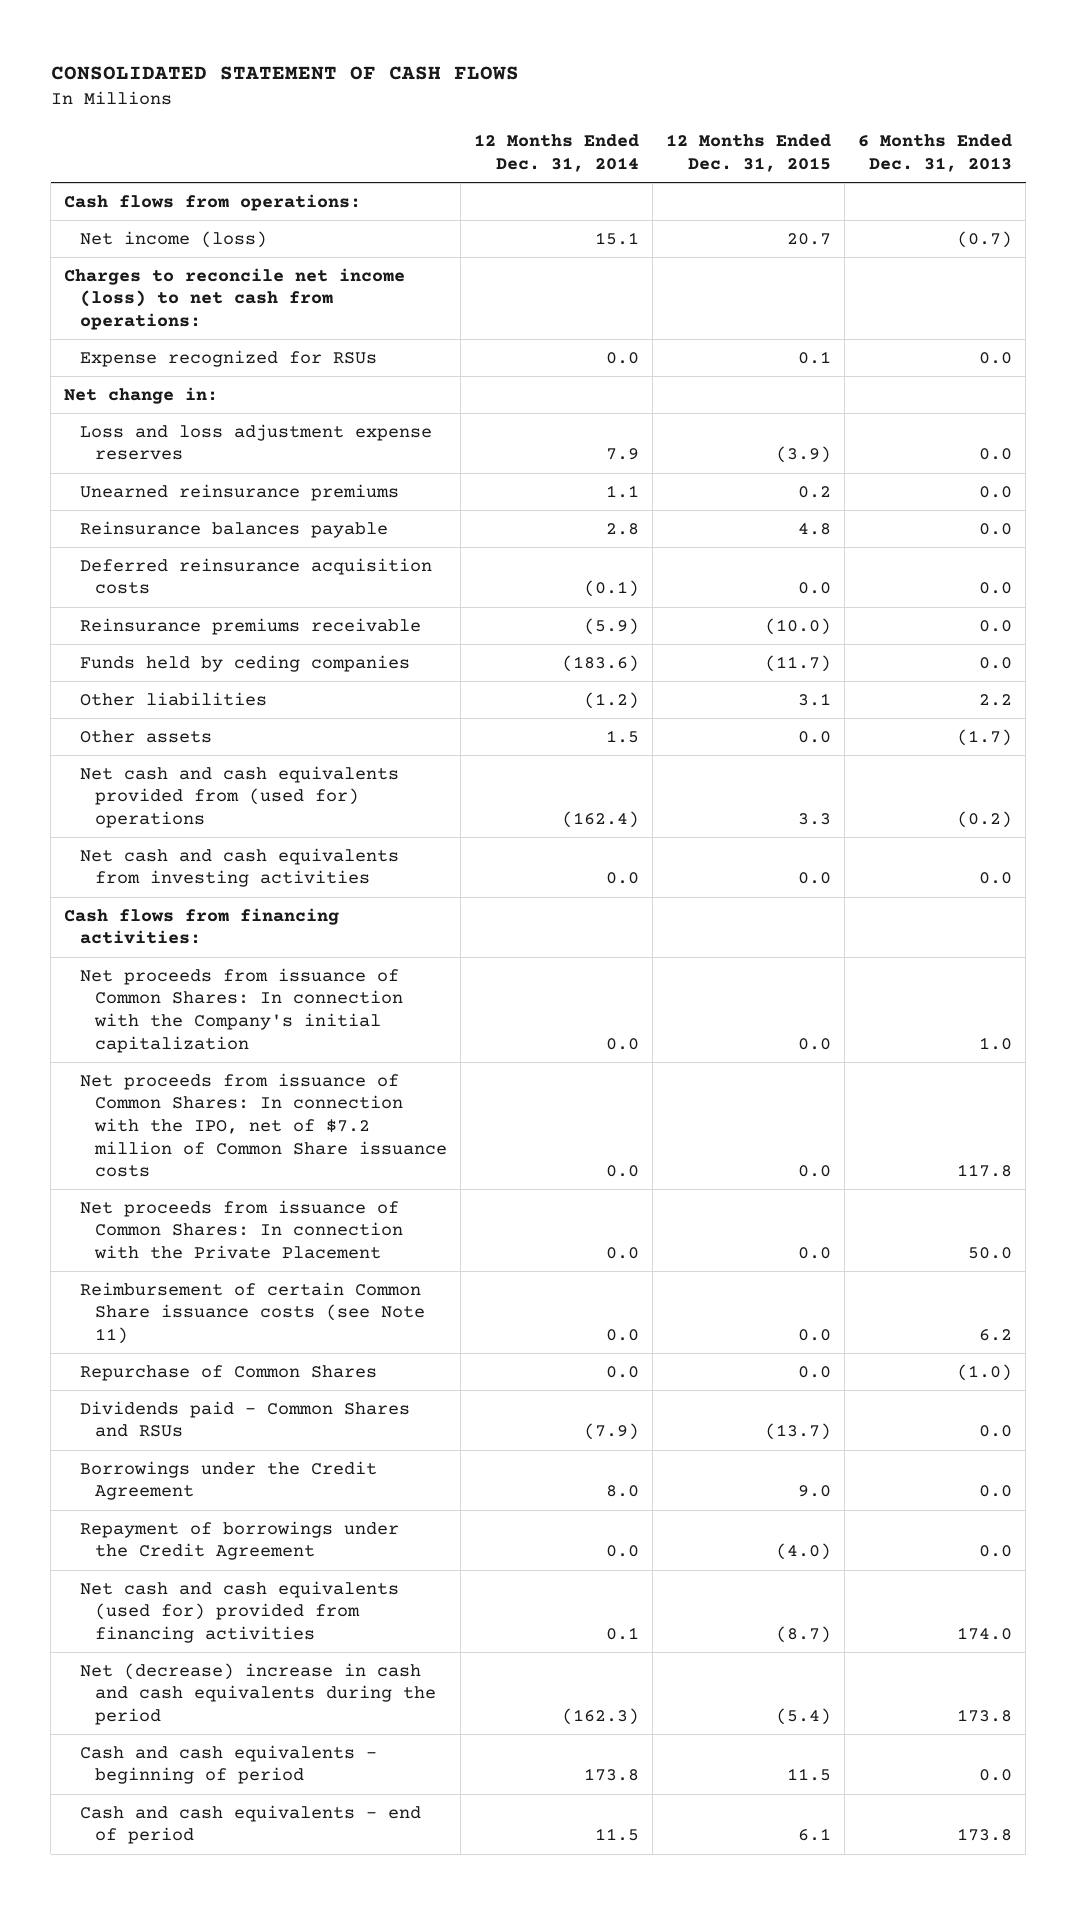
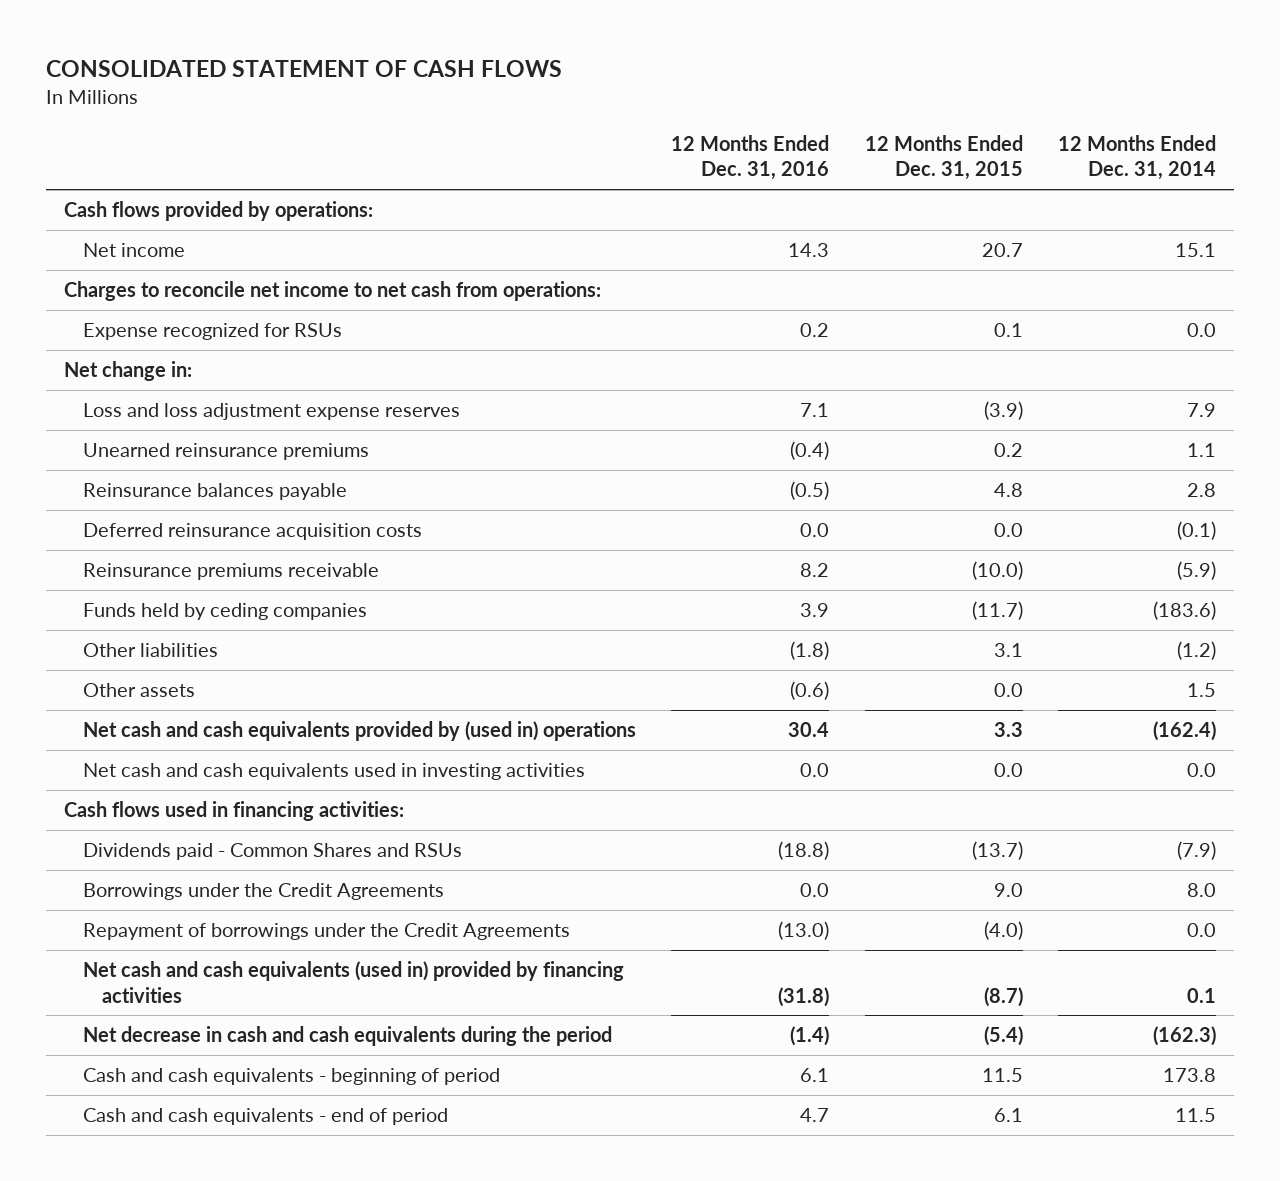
- | 12 Months Ended Dec. 31, 2014 | 12 Months Ended Dec. 31, 2015 | 6 Months Ended Dec. 31, 2013
+ | 12 Months Ended Dec. 31, 2016 | 12 Months Ended Dec. 31, 2015 | 12 Months Ended Dec. 31, 2014
- Cash flows from operations:
- Net income (loss) | 15.1 | 20.7 | (0.7)
- Charges to reconcile net income (loss) to net cash from operations:
+ Cash flows provided by operations:
+ Net income | 14.3 | 20.7 | 15.1
+ Charges to reconcile net income to net cash from operations:
- Net cash and cash equivalents provided from (used for) operations | (162.4) | 3.3 | (0.2)
- Net cash and cash equivalents from investing activities | 0.0 | 0.0 | 0.0
- Cash flows from financing activities:
- Net proceeds from issuance of Common Shares: In connection with the Company's initial capitalization | 0.0 | 0.0 | 1.0
- Net proceeds from issuance of Common Shares: In connection with the IPO, net of $7.2 million of Common Share issuance costs | 0.0 | 0.0 | 117.8
- Net proceeds from issuance of Common Shares: In connection with the Private Placement | 0.0 | 0.0 | 50.0
- Reimbursement of certain Common Share issuance costs (see Note 11) | 0.0 | 0.0 | 6.2
- Repurchase of Common Shares | 0.0 | 0.0 | (1.0)
+ Net cash and cash equivalents provided by (used in) operations | 30.4 | 3.3 | (162.4)
+ Net cash and cash equivalents used in investing activities | 0.0 | 0.0 | 0.0
+ Cash flows used in financing activities:
- Borrowings under the Credit Agreement | 8.0 | 9.0 | 0.0
- Repayment of borrowings under the Credit Agreement | 0.0 | (4.0) | 0.0
- Net cash and cash equivalents (used for) provided from financing activities | 0.1 | (8.7) | 174.0
- Net (decrease) increase in cash and cash equivalents during the period | (162.3) | (5.4) | 173.8
+ Borrowings under the Credit Agreements | 0.0 | 9.0 | 8.0
+ Repayment of borrowings under the Credit Agreements | (13.0) | (4.0) | 0.0
+ Net cash and cash equivalents (used in) provided by financing activities | (31.8) | (8.7) | 0.1
+ Net decrease in cash and cash equivalents during the period | (1.4) | (5.4) | (162.3)

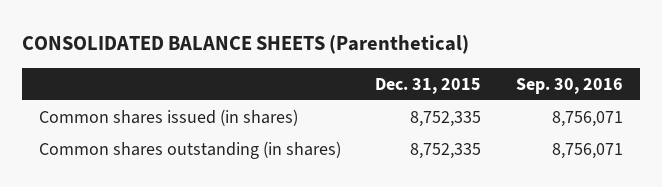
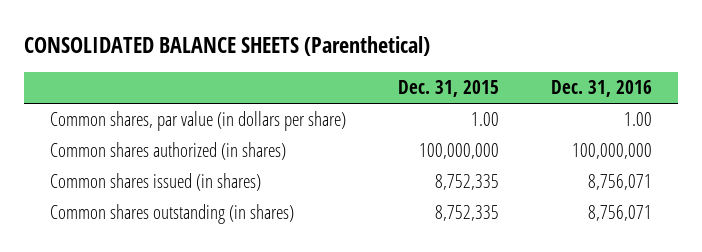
- | Dec. 31, 2015 | Sep. 30, 2016
+ | Dec. 31, 2015 | Dec. 31, 2016
+ Common shares, par value (in dollars per share) | 1.00 | 1.00
+ Common shares authorized (in shares) | 100,000,000 | 100,000,000

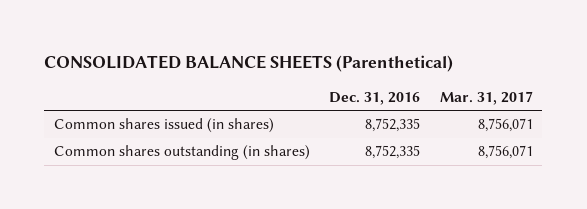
- | Dec. 31, 2015 | Dec. 31, 2016
+ | Dec. 31, 2016 | Mar. 31, 2017
- Common shares, par value (in dollars per share) | 1.00 | 1.00
- Common shares authorized (in shares) | 100,000,000 | 100,000,000
- Common shares issued (in shares) | 8,752,335 | 8,756,071
- Common shares outstanding (in shares) | 8,752,335 | 8,756,071
+ Common shares issued (in shares) | 8,752,335 | 8,756,071
+ Common shares outstanding (in shares) | 8,752,335 | 8,756,071

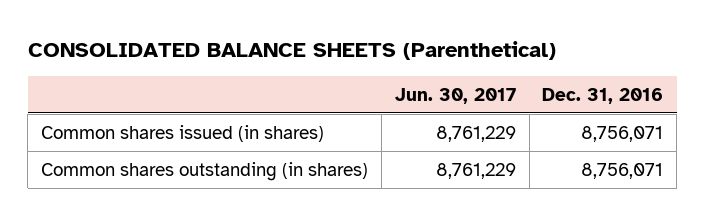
- | Dec. 31, 2016 | Mar. 31, 2017
+ | Jun. 30, 2017 | Dec. 31, 2016
- Common shares issued (in shares) | 8,752,335 | 8,756,071
- Common shares outstanding (in shares) | 8,752,335 | 8,756,071
+ Common shares issued (in shares) | 8,761,229 | 8,756,071
+ Common shares outstanding (in shares) | 8,761,229 | 8,756,071

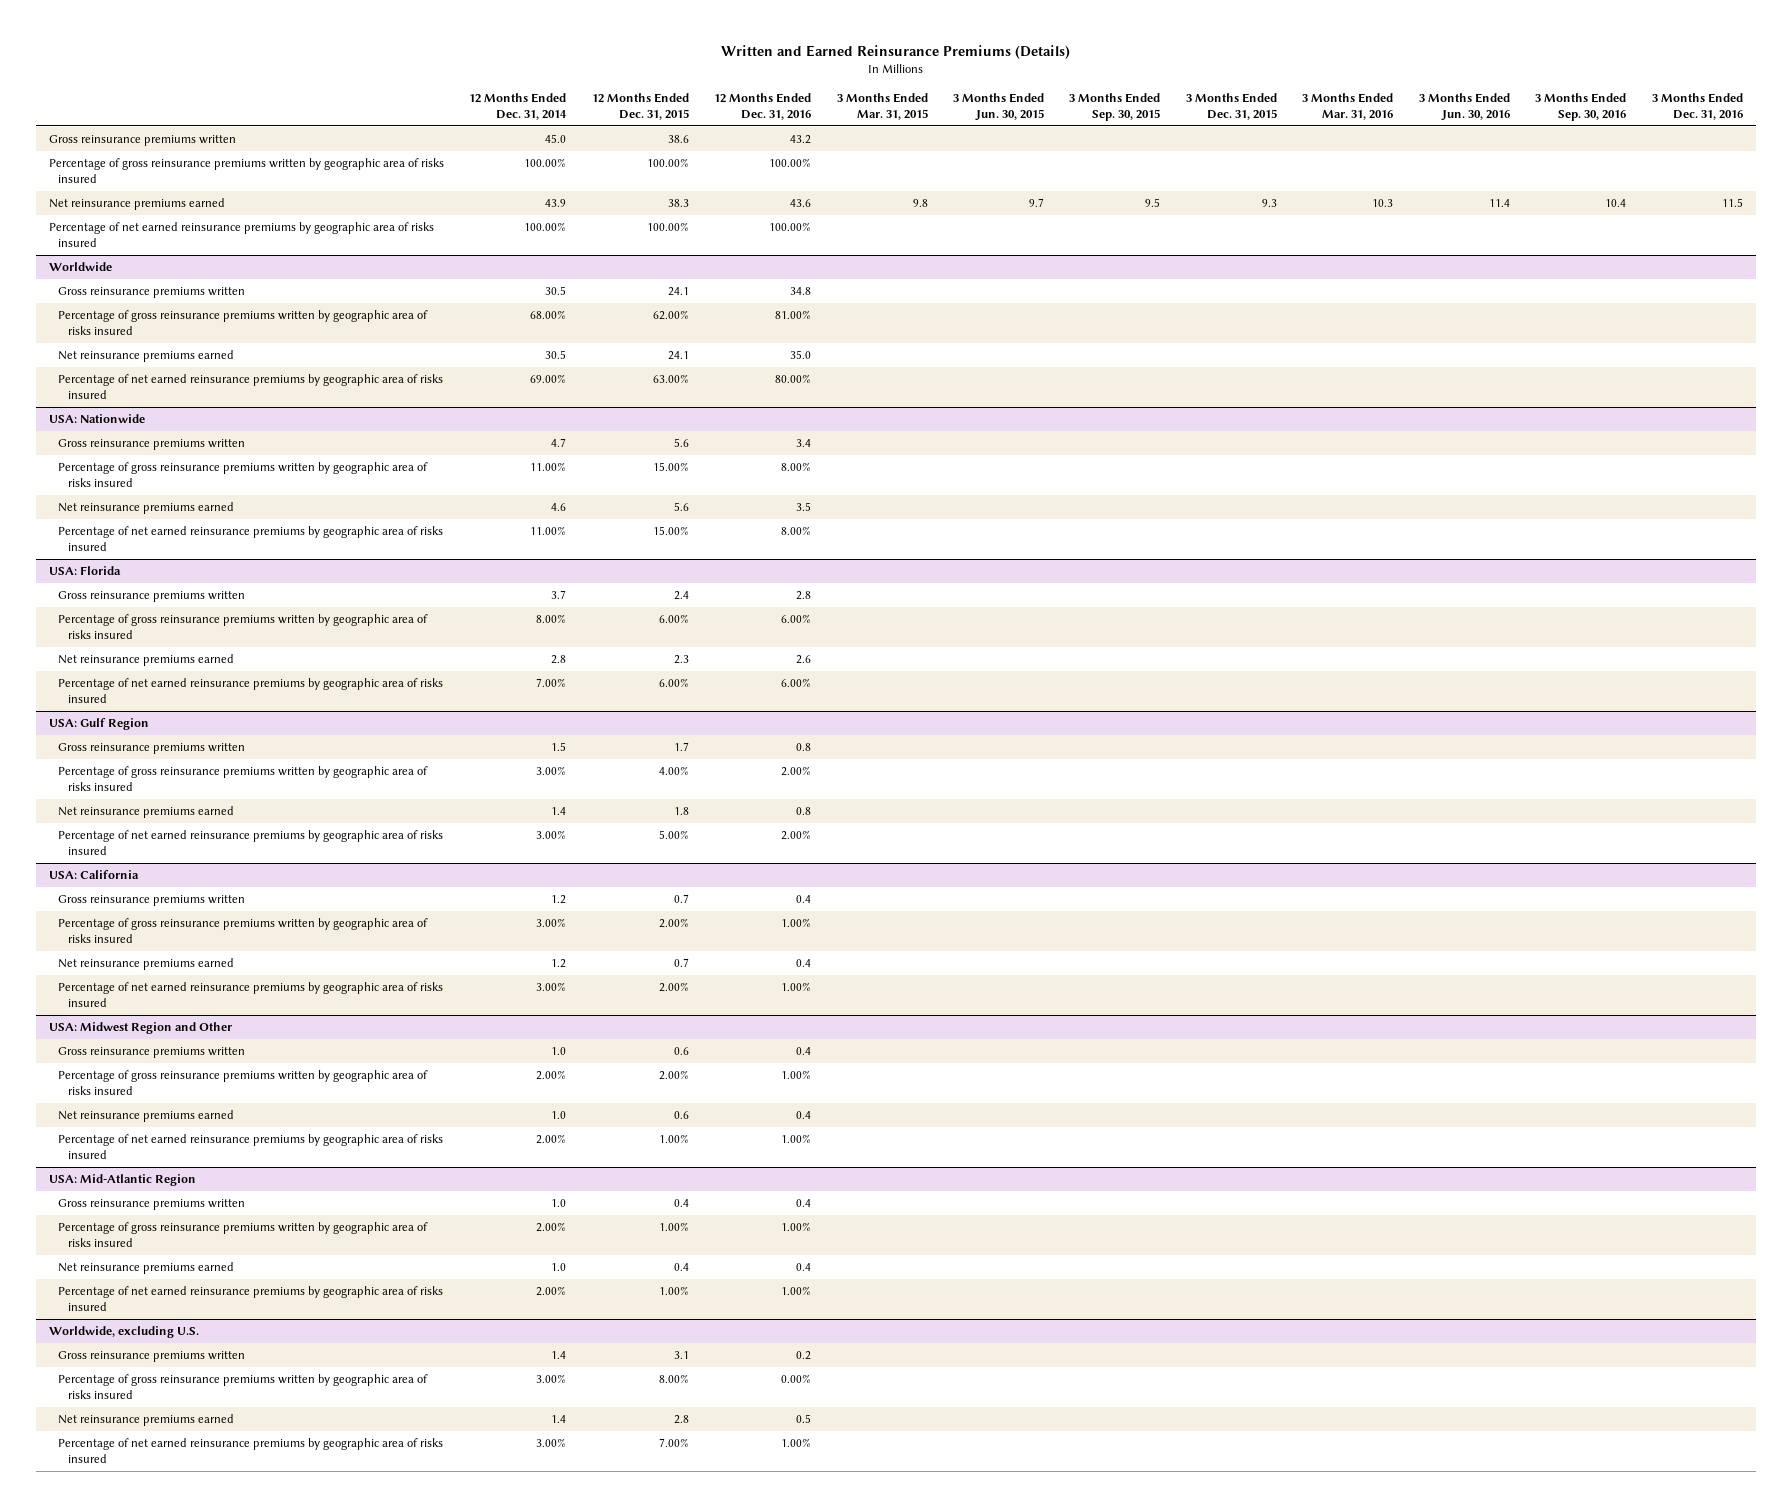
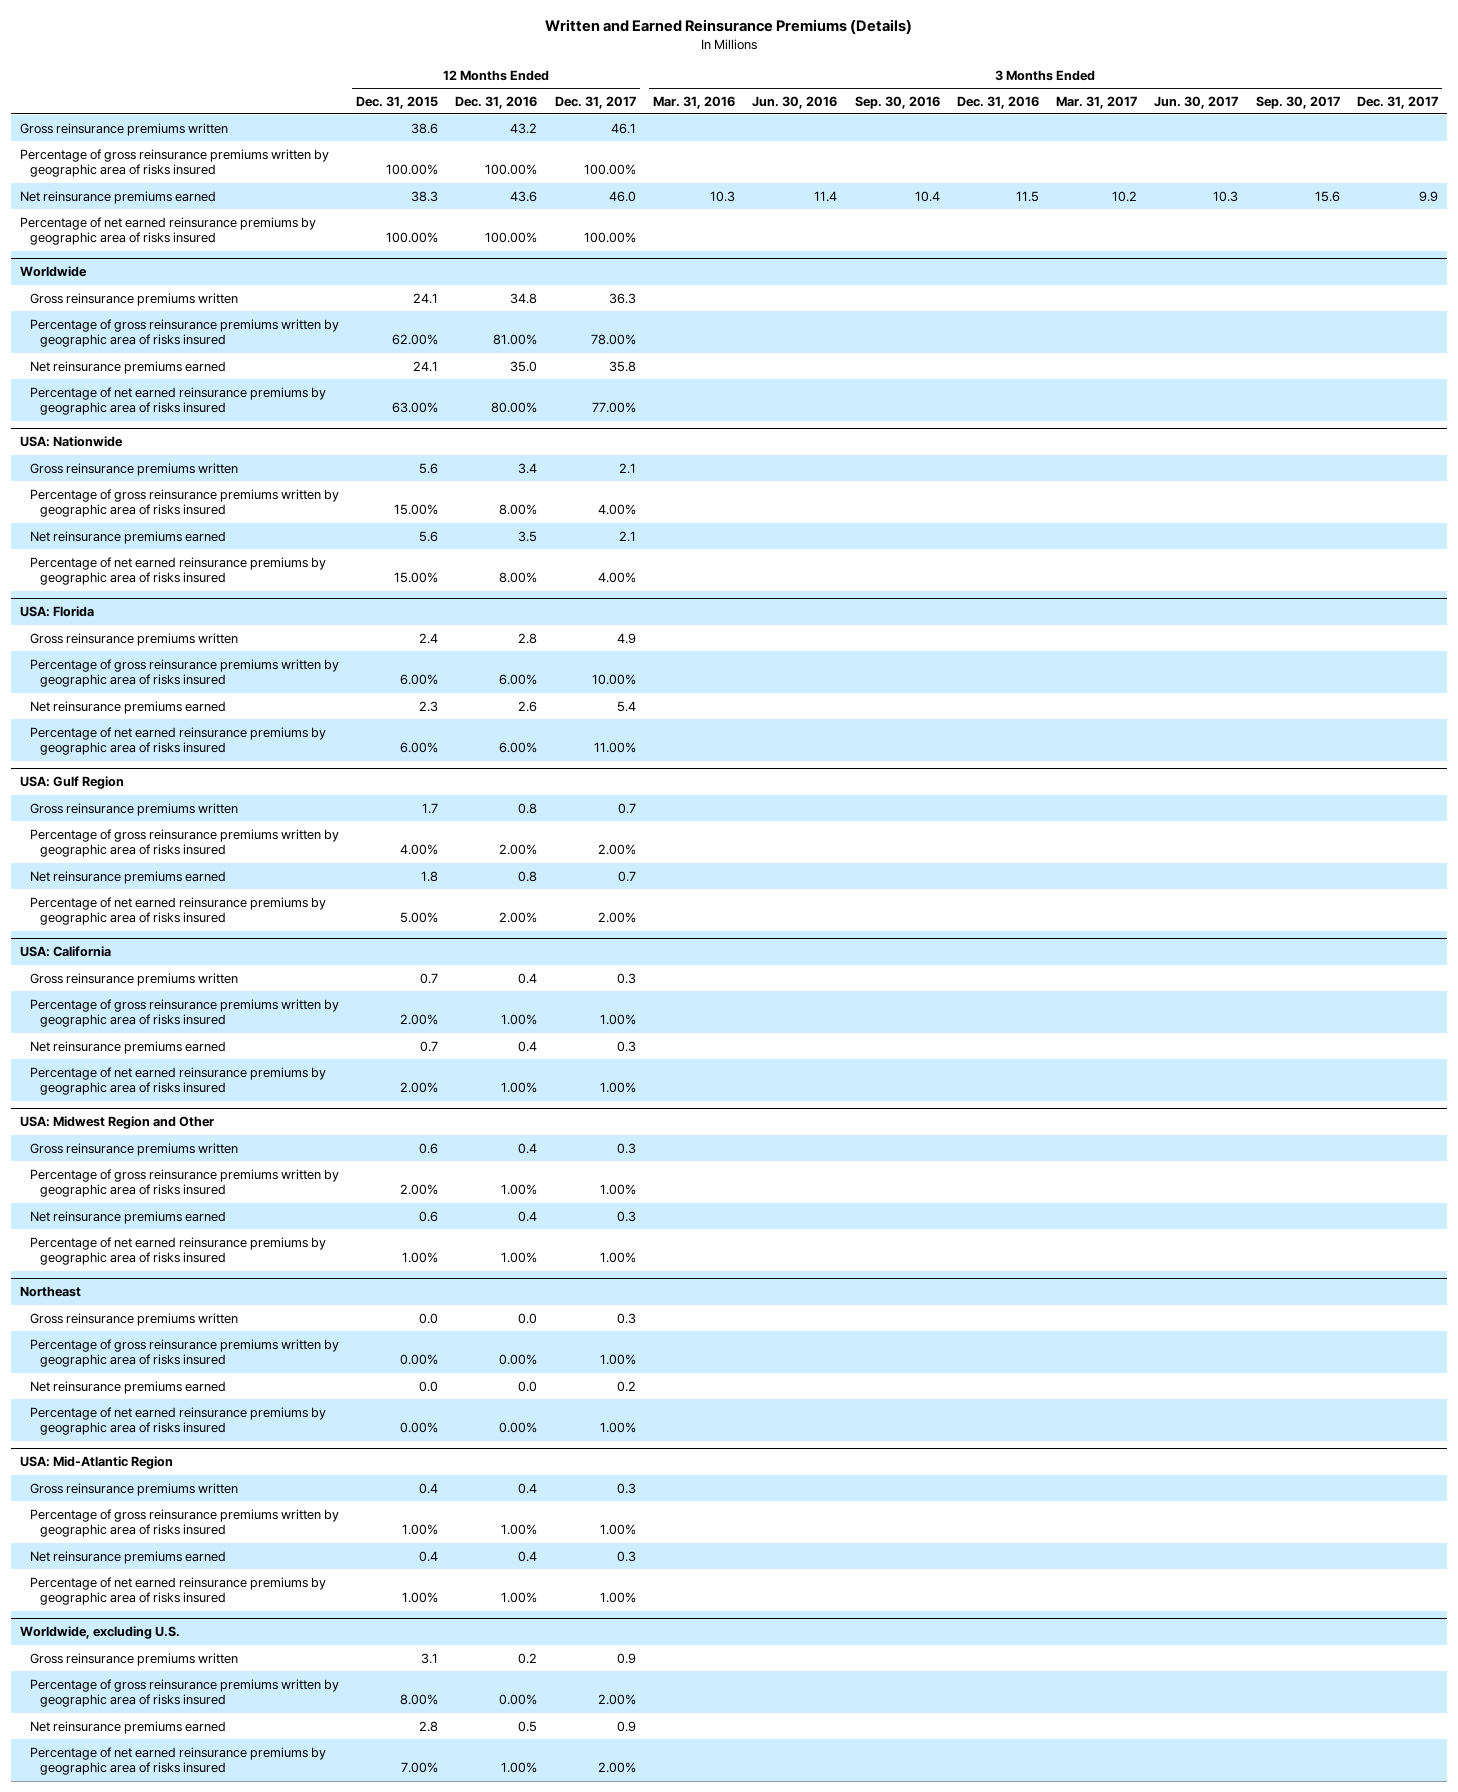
- | 12 Months Ended Dec. 31, 2014 | 12 Months Ended Dec. 31, 2015 | 12 Months Ended Dec. 31, 2016 | 3 Months Ended Mar. 31, 2015 | 3 Months Ended Jun. 30, 2015 | 3 Months Ended Sep. 30, 2015 | 3 Months Ended Dec. 31, 2015 | 3 Months Ended Mar. 31, 2016 | 3 Months Ended Jun. 30, 2016 | 3 Months Ended Sep. 30, 2016 | 3 Months Ended Dec. 31, 2016
+ | 12 Months Ended Dec. 31, 2015 | 12 Months Ended Dec. 31, 2016 | 12 Months Ended Dec. 31, 2017 | 3 Months Ended Mar. 31, 2016 | 3 Months Ended Jun. 30, 2016 | 3 Months Ended Sep. 30, 2016 | 3 Months Ended Dec. 31, 2016 | 3 Months Ended Mar. 31, 2017 | 3 Months Ended Jun. 30, 2017 | 3 Months Ended Sep. 30, 2017 | 3 Months Ended Dec. 31, 2017
+ Northeast
+ Gross reinsurance premiums written | 0.0 | 0.0 | 0.3 | | | | | | | |
+ Percentage of gross reinsurance premiums written by geographic area of risks insured | 0.00% | 0.00% | 1.00% | | | | | | | |
+ Net reinsurance premiums earned | 0.0 | 0.0 | 0.2 | | | | | | | |
+ Percentage of net earned reinsurance premiums by geographic area of risks insured | 0.00% | 0.00% | 1.00% | | | | | | | |

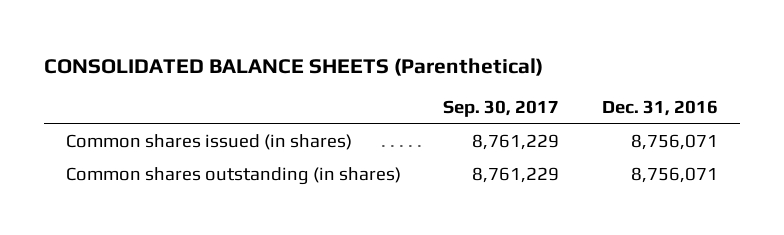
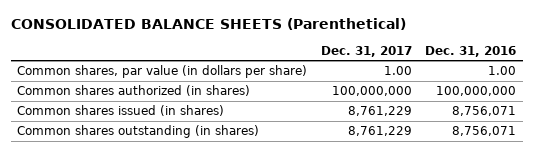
- | Sep. 30, 2017 | Dec. 31, 2016
+ | Dec. 31, 2017 | Dec. 31, 2016
+ Common shares, par value (in dollars per share) | 1.00 | 1.00
+ Common shares authorized (in shares) | 100,000,000 | 100,000,000

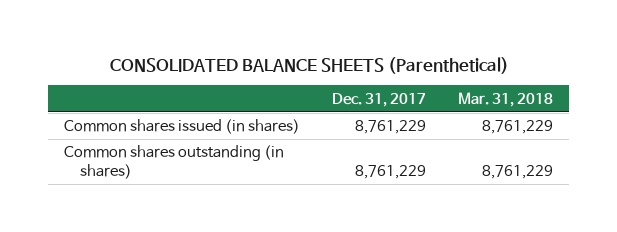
- | Dec. 31, 2017 | Dec. 31, 2016
+ | Dec. 31, 2017 | Mar. 31, 2018
- Common shares, par value (in dollars per share) | 1.00 | 1.00
- Common shares authorized (in shares) | 100,000,000 | 100,000,000

